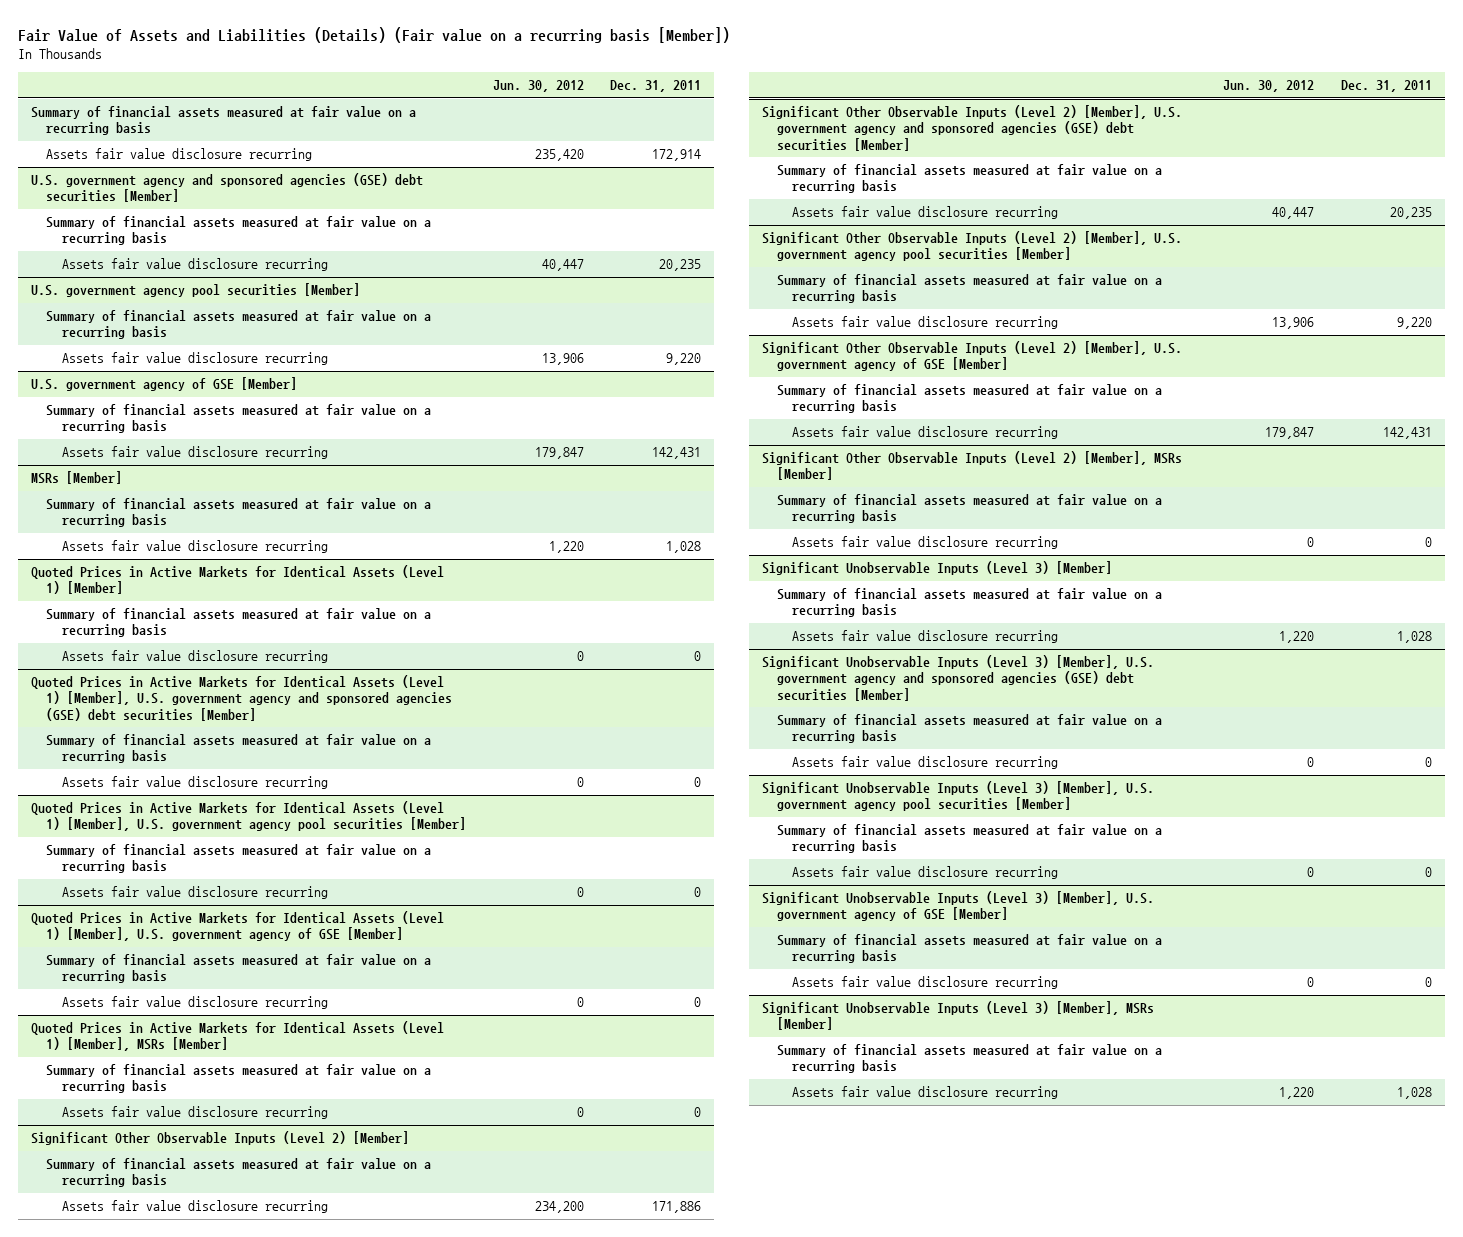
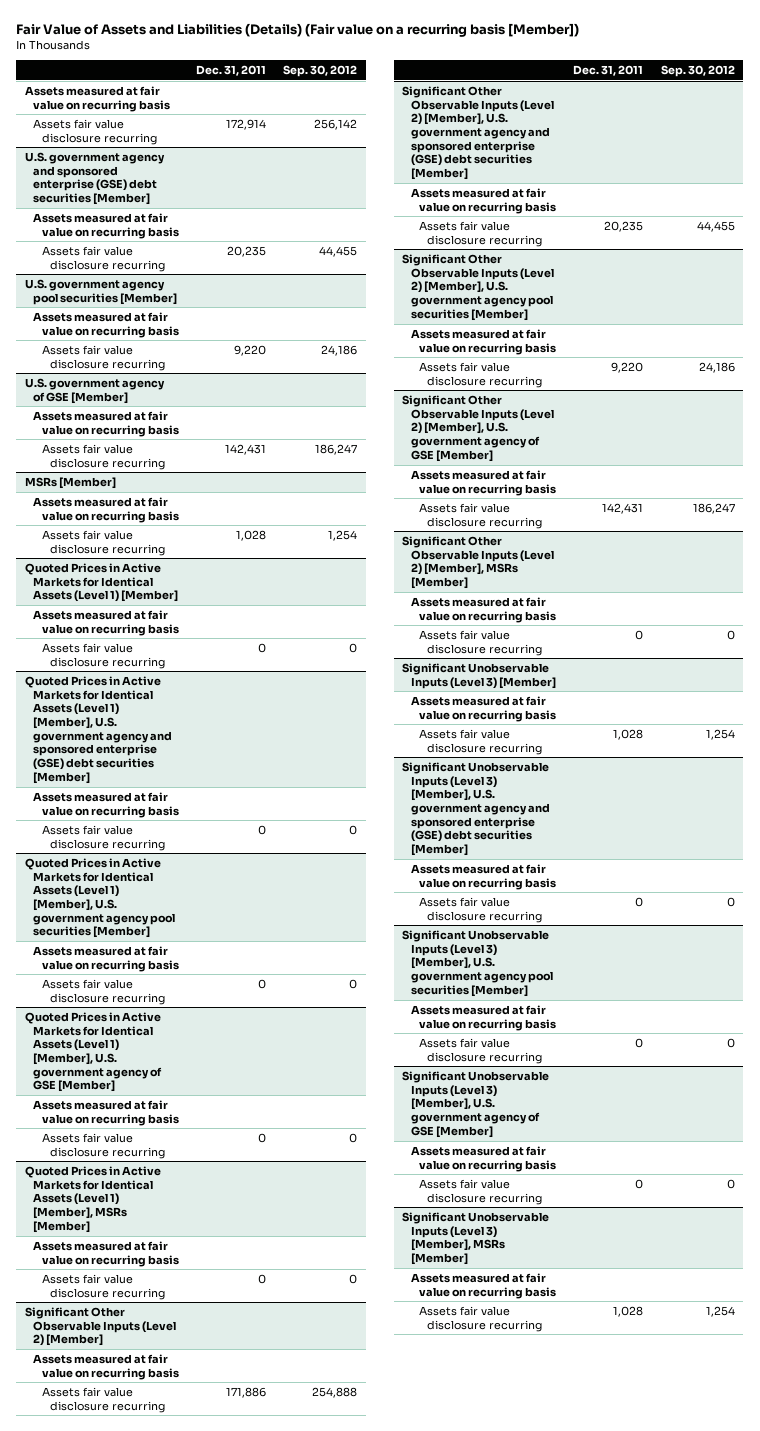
- | Jun. 30, 2012 | Dec. 31, 2011
+ | Dec. 31, 2011 | Sep. 30, 2012
- Summary of financial assets measured at fair value on a recurring basis
+ Assets measured at fair value on recurring basis
- U.S. government agency and sponsored agencies (GSE) debt securities [Member]
- Summary of financial assets measured at fair value on a recurring basis
+ U.S. government agency and sponsored enterprise (GSE) debt securities [Member]
+ Assets measured at fair value on recurring basis
@ U.S. government agency pool securities [Member]
- Summary of financial assets measured at fair value on a recurring basis
+ Assets measured at fair value on recurring basis
@ U.S. government agency of GSE [Member]
- Summary of financial assets measured at fair value on a recurring basis
+ Assets measured at fair value on recurring basis
@ MSRs [Member]
- Summary of financial assets measured at fair value on a recurring basis
+ Assets measured at fair value on recurring basis
@ Quoted Prices in Active Markets for Identical Assets (Level 1) [Member]
- Summary of financial assets measured at fair value on a recurring basis
+ Assets measured at fair value on recurring basis
- Quoted Prices in Active Markets for Identical Assets (Level 1) [Member], U.S. government agency and sponsored agencies (GSE) debt securities [Member]
- Summary of financial assets measured at fair value on a recurring basis
+ Quoted Prices in Active Markets for Identical Assets (Level 1) [Member], U.S. government agency and sponsored enterprise (GSE) debt securities [Member]
+ Assets measured at fair value on recurring basis
@ Quoted Prices in Active Markets for Identical Assets (Level 1) [Member], U.S. government agency pool securities [Member]
- Summary of financial assets measured at fair value on a recurring basis
+ Assets measured at fair value on recurring basis
@ Quoted Prices in Active Markets for Identical Assets (Level 1) [Member], U.S. government agency of GSE [Member]
- Summary of financial assets measured at fair value on a recurring basis
+ Assets measured at fair value on recurring basis
@ Quoted Prices in Active Markets for Identical Assets (Level 1) [Member], MSRs [Member]
- Summary of financial assets measured at fair value on a recurring basis
+ Assets measured at fair value on recurring basis
@ Significant Other Observable Inputs (Level 2) [Member]
- Summary of financial assets measured at fair value on a recurring basis
+ Assets measured at fair value on recurring basis
- Significant Other Observable Inputs (Level 2) [Member], U.S. government agency and sponsored agencies (GSE) debt securities [Member]
- Summary of financial assets measured at fair value on a recurring basis
+ Significant Other Observable Inputs (Level 2) [Member], U.S. government agency and sponsored enterprise (GSE) debt securities [Member]
+ Assets measured at fair value on recurring basis
@ Significant Other Observable Inputs (Level 2) [Member], U.S. government agency pool securities [Member]
- Summary of financial assets measured at fair value on a recurring basis
+ Assets measured at fair value on recurring basis
@ Significant Other Observable Inputs (Level 2) [Member], U.S. government agency of GSE [Member]
- Summary of financial assets measured at fair value on a recurring basis
+ Assets measured at fair value on recurring basis
@ Significant Other Observable Inputs (Level 2) [Member], MSRs [Member]
- Summary of financial assets measured at fair value on a recurring basis
+ Assets measured at fair value on recurring basis
@ Significant Unobservable Inputs (Level 3) [Member]
- Summary of financial assets measured at fair value on a recurring basis
+ Assets measured at fair value on recurring basis
- Significant Unobservable Inputs (Level 3) [Member], U.S. government agency and sponsored agencies (GSE) debt securities [Member]
- Summary of financial assets measured at fair value on a recurring basis
+ Significant Unobservable Inputs (Level 3) [Member], U.S. government agency and sponsored enterprise (GSE) debt securities [Member]
+ Assets measured at fair value on recurring basis
@ Significant Unobservable Inputs (Level 3) [Member], U.S. government agency pool securities [Member]
- Summary of financial assets measured at fair value on a recurring basis
+ Assets measured at fair value on recurring basis
@ Significant Unobservable Inputs (Level 3) [Member], U.S. government agency of GSE [Member]
- Summary of financial assets measured at fair value on a recurring basis
+ Assets measured at fair value on recurring basis
@ Significant Unobservable Inputs (Level 3) [Member], MSRs [Member]
- Summary of financial assets measured at fair value on a recurring basis
+ Assets measured at fair value on recurring basis

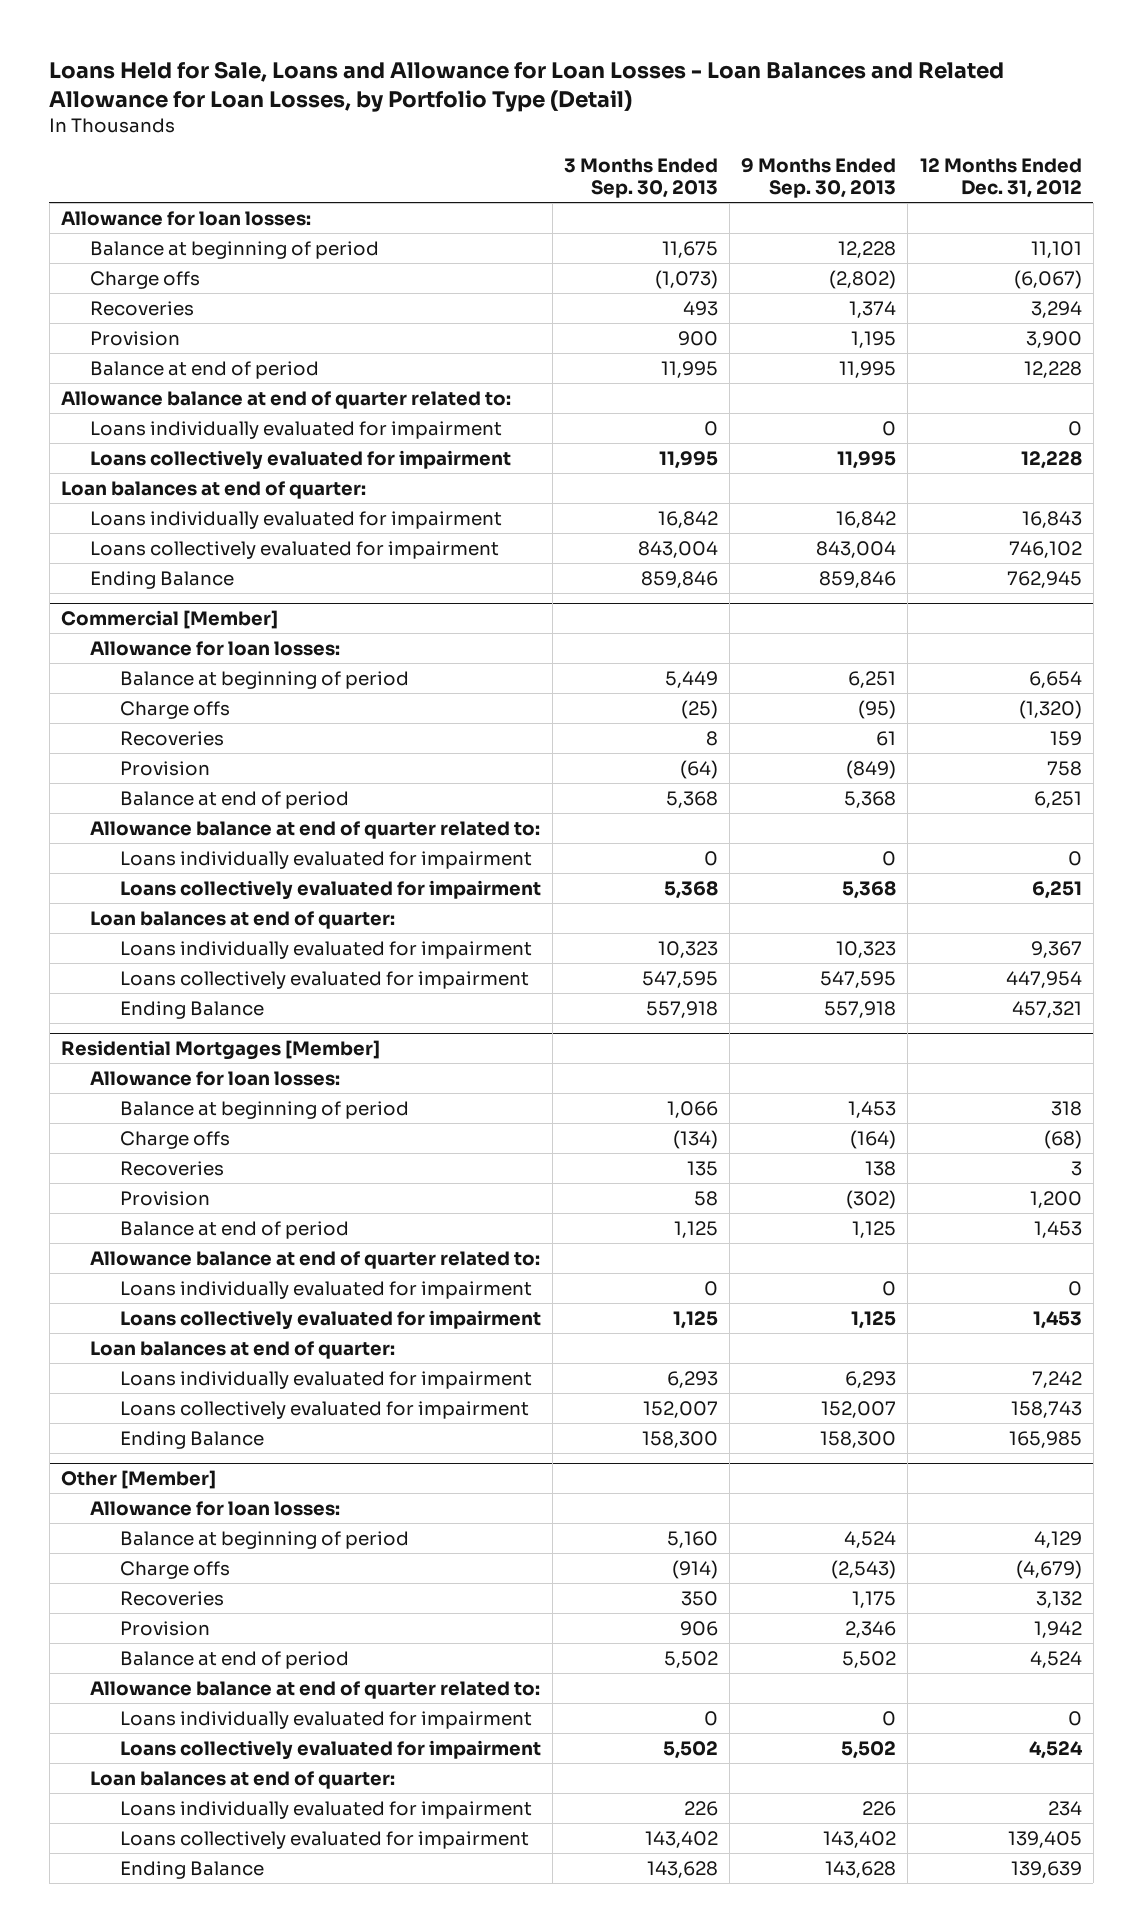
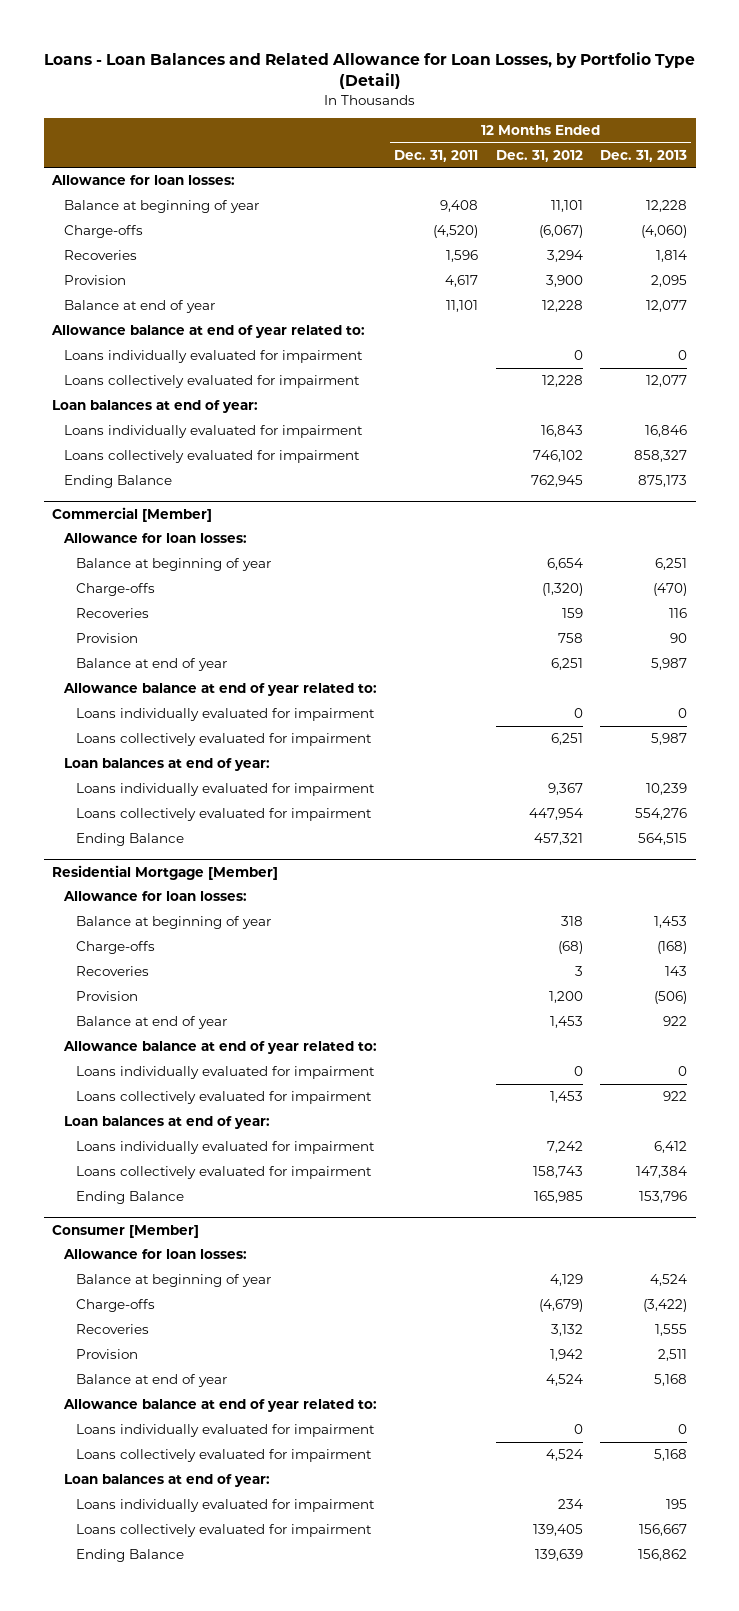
- Loans Held for Sale, Loans and Allowance for Loan Losses - Loan Balances and Related Allowance for Loan Losses, by Portfolio Type (Detail)
+ Loans - Loan Balances and Related Allowance for Loan Losses, by Portfolio Type (Detail)
- | 3 Months Ended Sep. 30, 2013 | 9 Months Ended Sep. 30, 2013 | 12 Months Ended Dec. 31, 2012
+ | 12 Months Ended Dec. 31, 2011 | 12 Months Ended Dec. 31, 2012 | 12 Months Ended Dec. 31, 2013
- Balance at beginning of period | 11,675 | 12,228 | 11,101
- Charge offs | (1,073) | (2,802) | (6,067)
+ Balance at beginning of year | 9,408 | 11,101 | 12,228
+ Charge-offs | (4,520) | (6,067) | (4,060)
- Balance at end of period | 11,995 | 11,995 | 12,228
- Allowance balance at end of quarter related to:
+ Balance at end of year | 11,101 | 12,228 | 12,077
+ Allowance balance at end of year related to:
- Loan balances at end of quarter:
+ Loan balances at end of year:
@ Commercial [Member]
- Balance at beginning of period | 5,449 | 6,251 | 6,654
- Charge offs | (25) | (95) | (1,320)
+ Balance at beginning of year | | 6,654 | 6,251
+ Charge-offs | | (1,320) | (470)
- Balance at end of period | 5,368 | 5,368 | 6,251
- Allowance balance at end of quarter related to:
+ Balance at end of year | | 6,251 | 5,987
+ Allowance balance at end of year related to:
- Loan balances at end of quarter:
+ Loan balances at end of year:
- Residential Mortgages [Member]
+ Residential Mortgage [Member]
- Balance at beginning of period | 1,066 | 1,453 | 318
- Charge offs | (134) | (164) | (68)
+ Balance at beginning of year | | 318 | 1,453
+ Charge-offs | | (68) | (168)
- Balance at end of period | 1,125 | 1,125 | 1,453
- Allowance balance at end of quarter related to:
+ Balance at end of year | | 1,453 | 922
+ Allowance balance at end of year related to:
- Loan balances at end of quarter:
+ Loan balances at end of year:
- Other [Member]
+ Consumer [Member]
- Balance at beginning of period | 5,160 | 4,524 | 4,129
- Charge offs | (914) | (2,543) | (4,679)
+ Balance at beginning of year | | 4,129 | 4,524
+ Charge-offs | | (4,679) | (3,422)
- Balance at end of period | 5,502 | 5,502 | 4,524
- Allowance balance at end of quarter related to:
+ Balance at end of year | | 4,524 | 5,168
+ Allowance balance at end of year related to:
- Loan balances at end of quarter:
+ Loan balances at end of year:

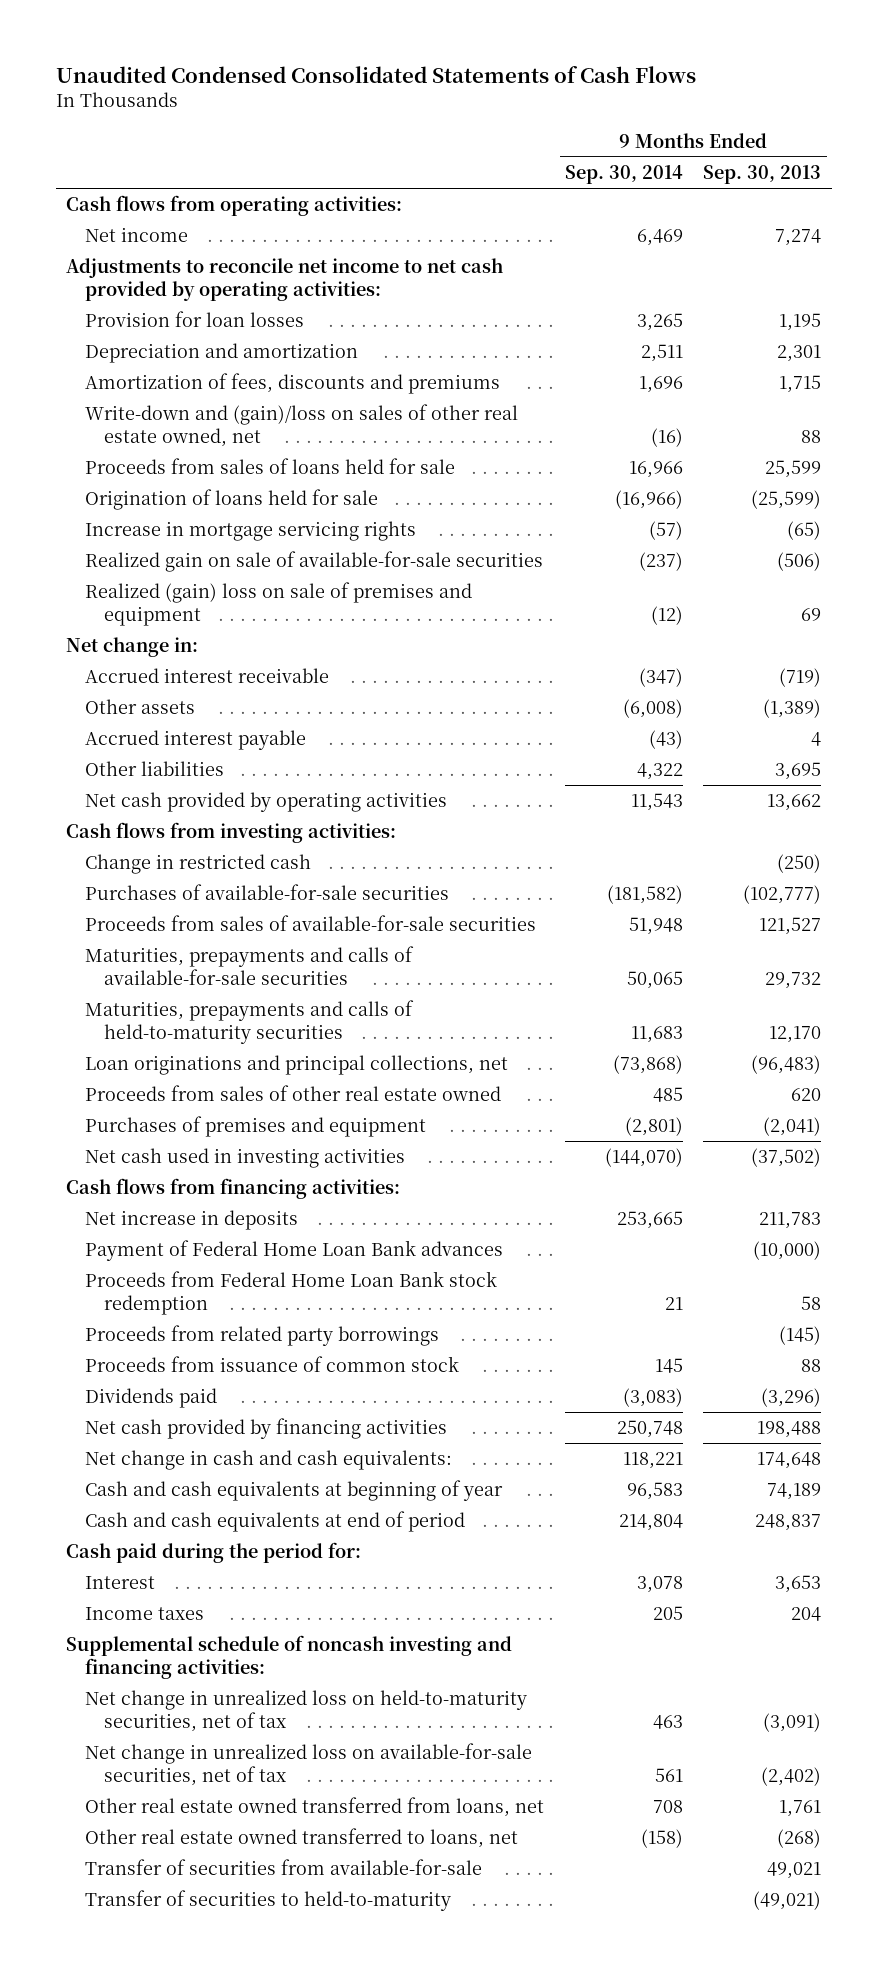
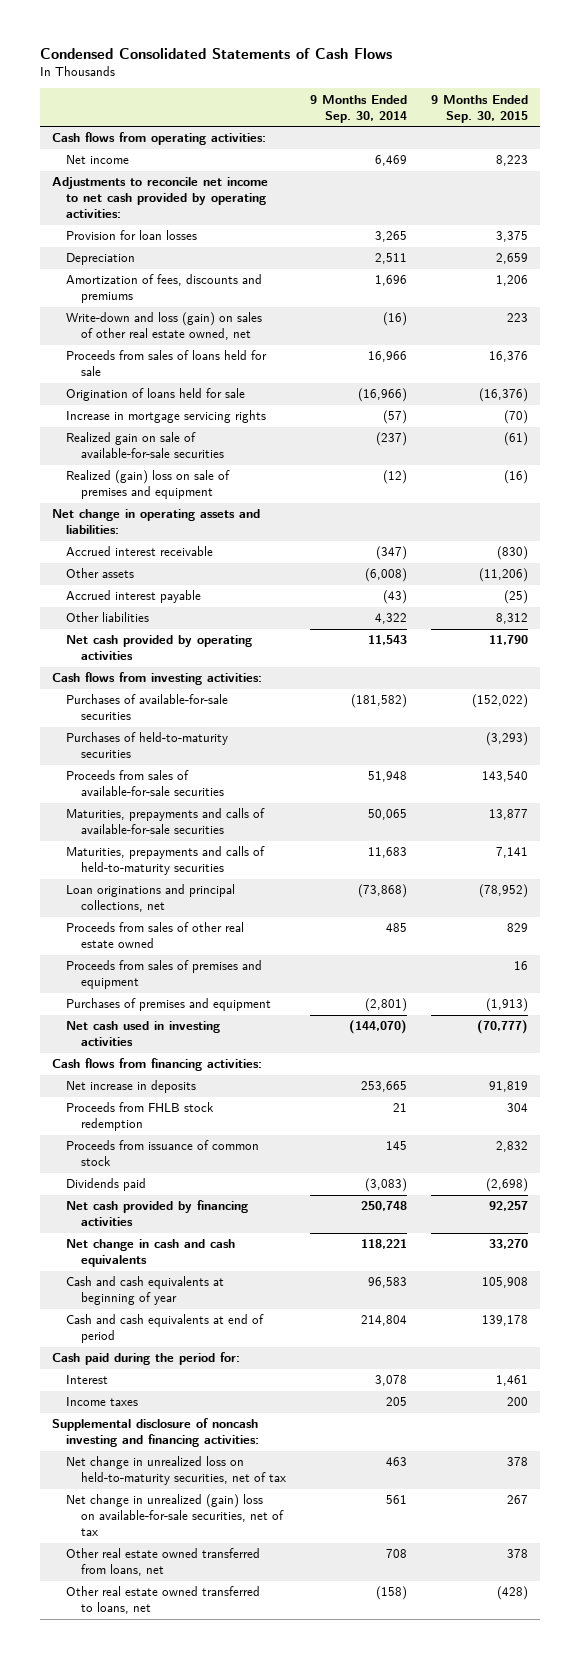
- Unaudited Condensed Consolidated Statements of Cash Flows
+ Condensed Consolidated Statements of Cash Flows
- | 9 Months Ended Sep. 30, 2014 | 9 Months Ended Sep. 30, 2013
+ | 9 Months Ended Sep. 30, 2014 | 9 Months Ended Sep. 30, 2015
- Depreciation and amortization | 2,511 | 2,301
+ Depreciation | 2,511 | 2,659
- Write-down and (gain)/loss on sales of other real estate owned, net | (16) | 88
+ Write-down and loss (gain) on sales of other real estate owned, net | (16) | 223
- Net change in:
+ Net change in operating assets and liabilities:
- Change in restricted cash | | (250)
+ Purchases of held-to-maturity securities | | (3,293)
+ Proceeds from sales of premises and equipment | | 16
- Payment of Federal Home Loan Bank advances | | (10,000)
- Proceeds from Federal Home Loan Bank stock redemption | 21 | 58
- Proceeds from related party borrowings | | (145)
+ Proceeds from FHLB stock redemption | 21 | 304
- Net change in cash and cash equivalents: | 118,221 | 174,648
+ Net change in cash and cash equivalents | 118,221 | 33,270
- Supplemental schedule of noncash investing and financing activities:
+ Supplemental disclosure of noncash investing and financing activities:
- Net change in unrealized loss on available-for-sale securities, net of tax | 561 | (2,402)
+ Net change in unrealized (gain) loss on available-for-sale securities, net of tax | 561 | 267
- Transfer of securities from available-for-sale | | 49,021
- Transfer of securities to held-to-maturity | | (49,021)

